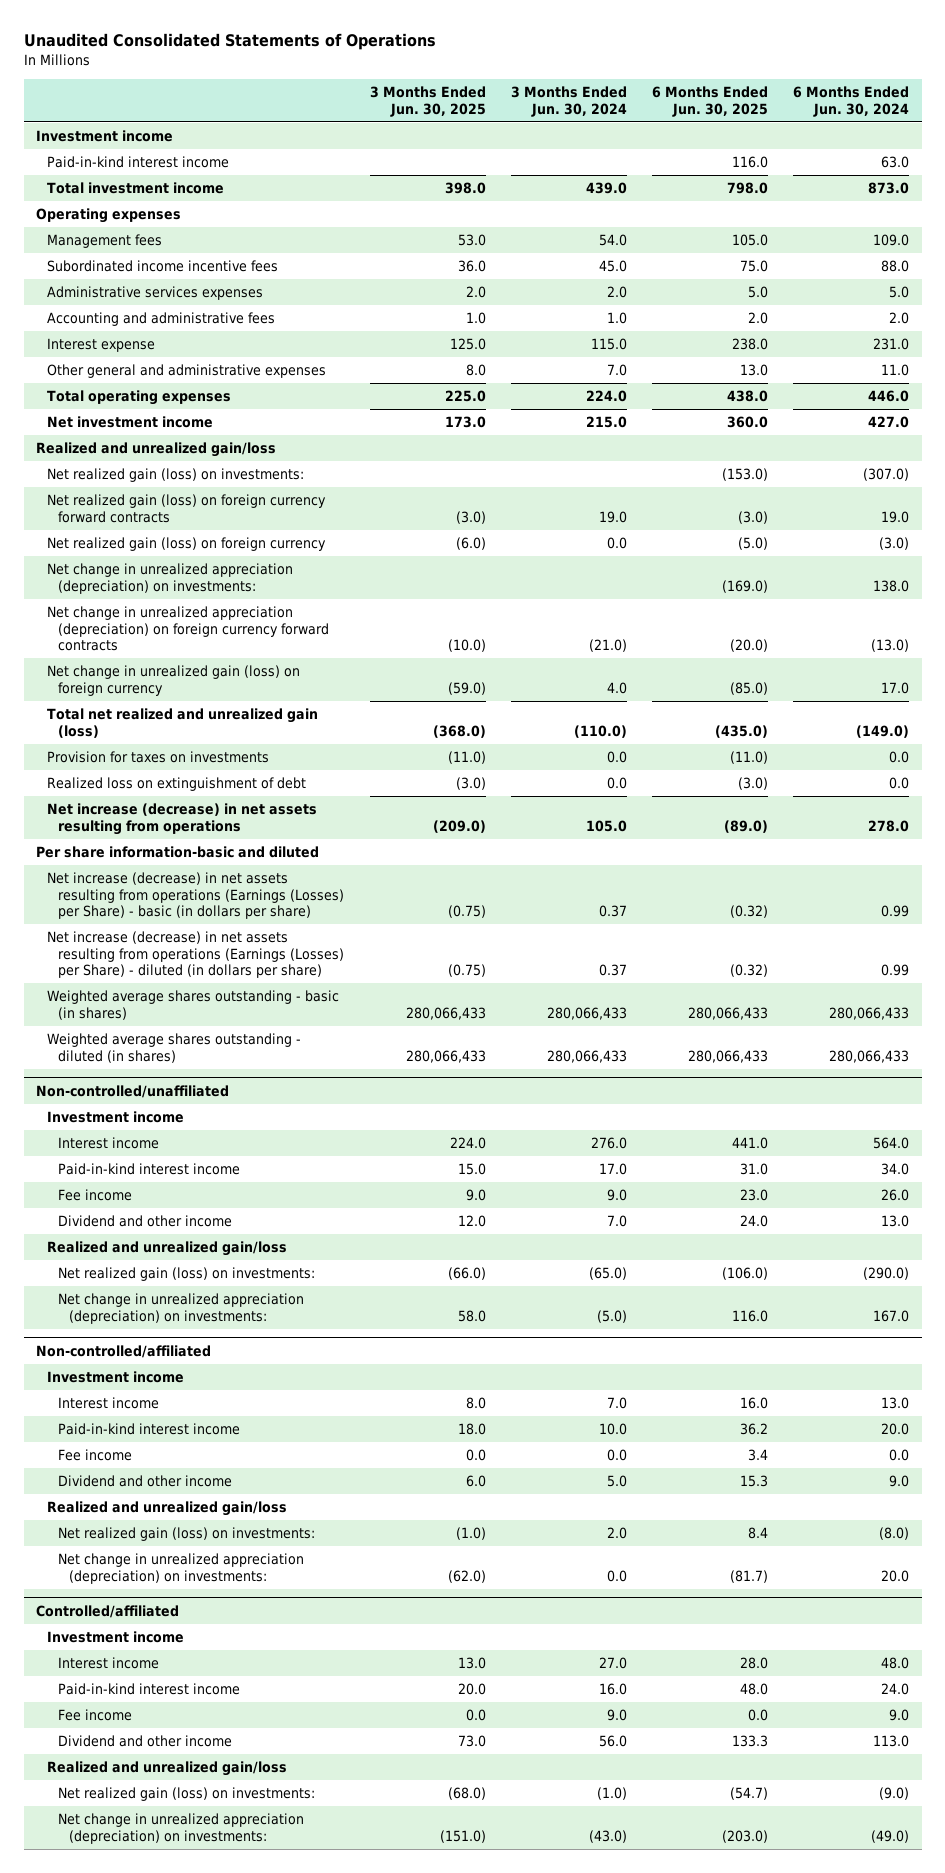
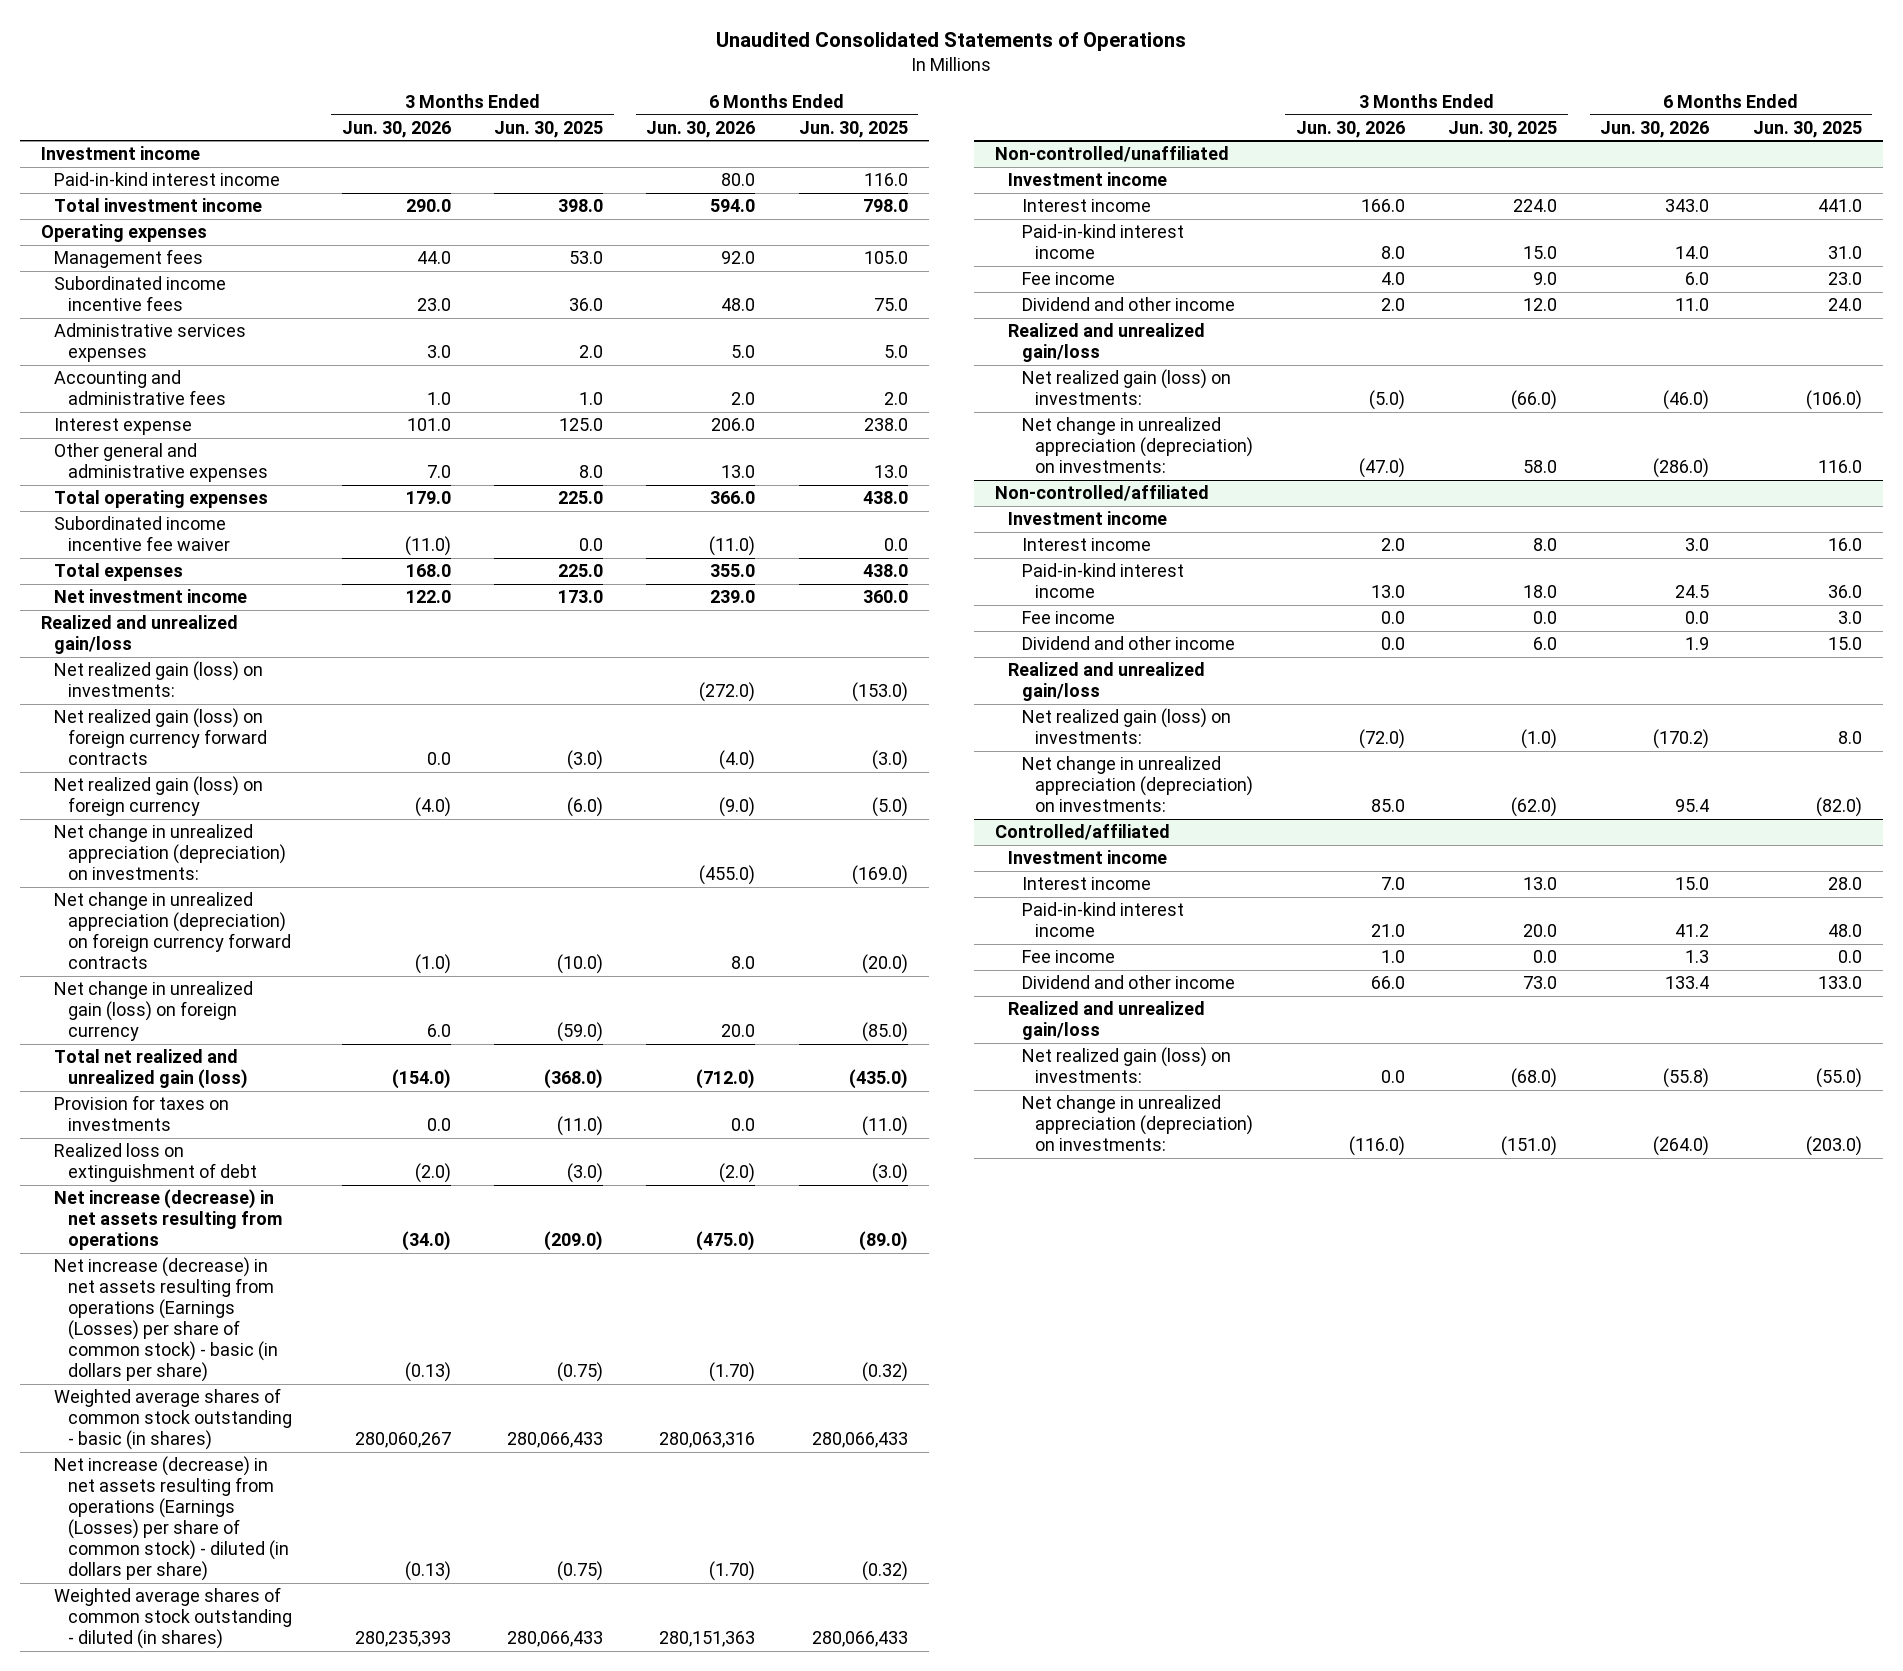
- | 3 Months Ended Jun. 30, 2025 | 3 Months Ended Jun. 30, 2024 | 6 Months Ended Jun. 30, 2025 | 6 Months Ended Jun. 30, 2024
+ | 3 Months Ended Jun. 30, 2026 | 3 Months Ended Jun. 30, 2025 | 6 Months Ended Jun. 30, 2026 | 6 Months Ended Jun. 30, 2025
+ Subordinated income incentive fee waiver | (11.0) | 0.0 | (11.0) | 0.0
+ Total expenses | 168.0 | 225.0 | 355.0 | 438.0
- Per share information-basic and diluted
- Net increase (decrease) in net assets resulting from operations (Earnings (Losses) per Share) - basic (in dollars per share) | (0.75) | 0.37 | (0.32) | 0.99
- Net increase (decrease) in net assets resulting from operations (Earnings (Losses) per Share) - diluted (in dollars per share) | (0.75) | 0.37 | (0.32) | 0.99
- Weighted average shares outstanding - basic (in shares) | 280,066,433 | 280,066,433 | 280,066,433 | 280,066,433
- Weighted average shares outstanding - diluted (in shares) | 280,066,433 | 280,066,433 | 280,066,433 | 280,066,433
+ Net increase (decrease) in net assets resulting from operations (Earnings (Losses) per share of common stock) - basic (in dollars per share) | (0.13) | (0.75) | (1.70) | (0.32)
+ Weighted average shares of common stock outstanding - basic (in shares) | 280,060,267 | 280,066,433 | 280,063,316 | 280,066,433
+ Net increase (decrease) in net assets resulting from operations (Earnings (Losses) per share of common stock) - diluted (in dollars per share) | (0.13) | (0.75) | (1.70) | (0.32)
+ Weighted average shares of common stock outstanding - diluted (in shares) | 280,235,393 | 280,066,433 | 280,151,363 | 280,066,433
@ Non-controlled/affiliated
- Paid-in-kind interest income | 18.0 | 10.0 | 36.2 | 20.0
- Fee income | 0.0 | 0.0 | 3.4 | 0.0
- Dividend and other income | 6.0 | 5.0 | 15.3 | 9.0
+ Paid-in-kind interest income | 13.0 | 18.0 | 24.5 | 36.0
+ Fee income | 0.0 | 0.0 | 0.0 | 3.0
+ Dividend and other income | 0.0 | 6.0 | 1.9 | 15.0
- Net realized gain (loss) on investments: | (1.0) | 2.0 | 8.4 | (8.0)
- Net change in unrealized appreciation (depreciation) on investments: | (62.0) | 0.0 | (81.7) | 20.0
+ Net realized gain (loss) on investments: | (72.0) | (1.0) | (170.2) | 8.0
+ Net change in unrealized appreciation (depreciation) on investments: | 85.0 | (62.0) | 95.4 | (82.0)
@ Controlled/affiliated
- Dividend and other income | 73.0 | 56.0 | 133.3 | 113.0
+ Dividend and other income | 66.0 | 73.0 | 133.4 | 133.0
- Net realized gain (loss) on investments: | (68.0) | (1.0) | (54.7) | (9.0)
+ Net realized gain (loss) on investments: | 0.0 | (68.0) | (55.8) | (55.0)

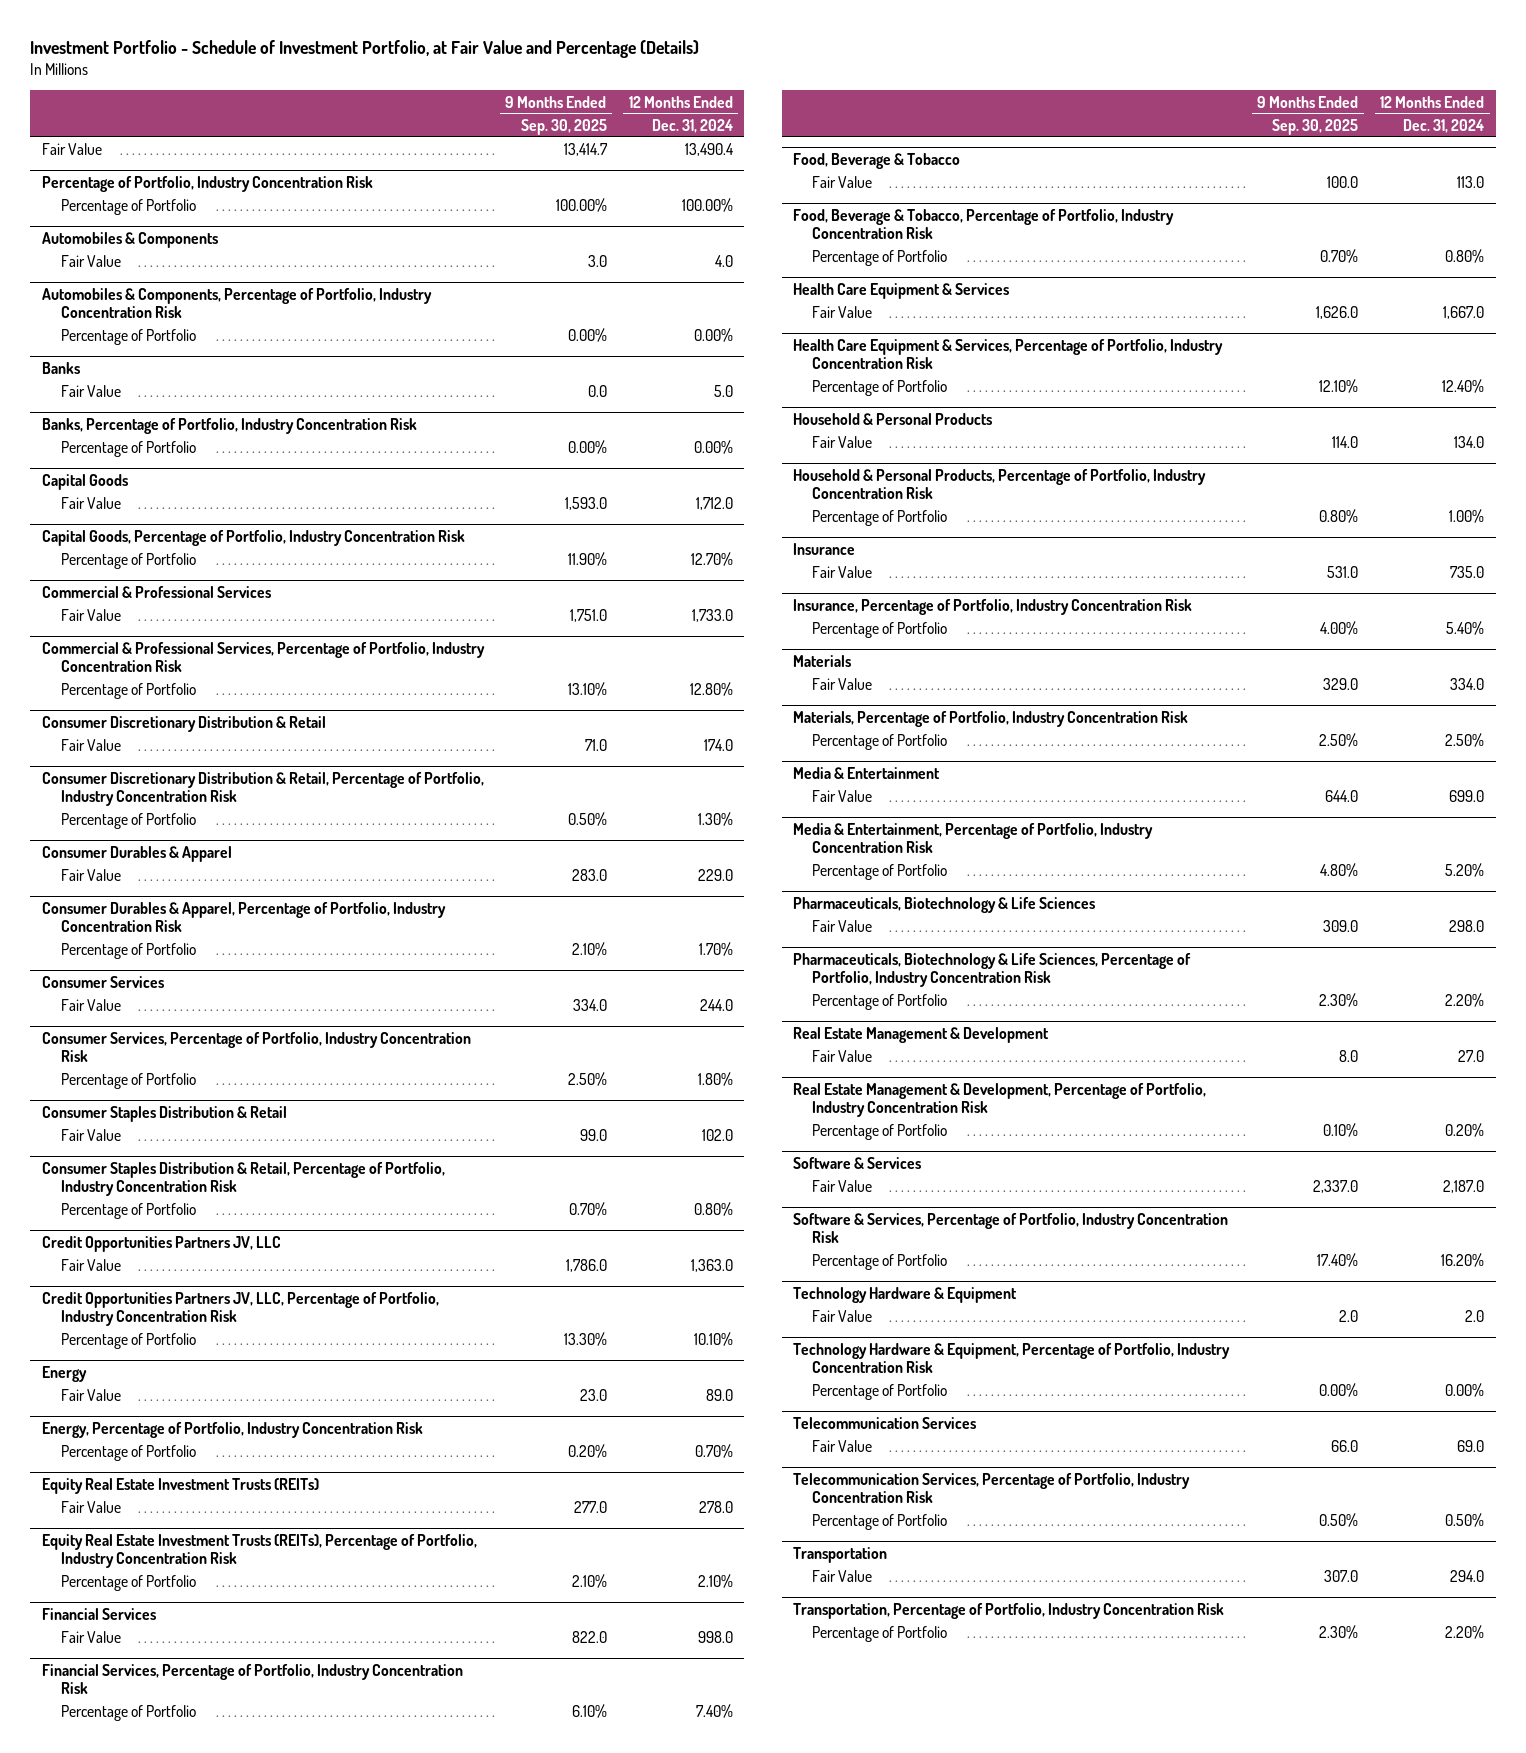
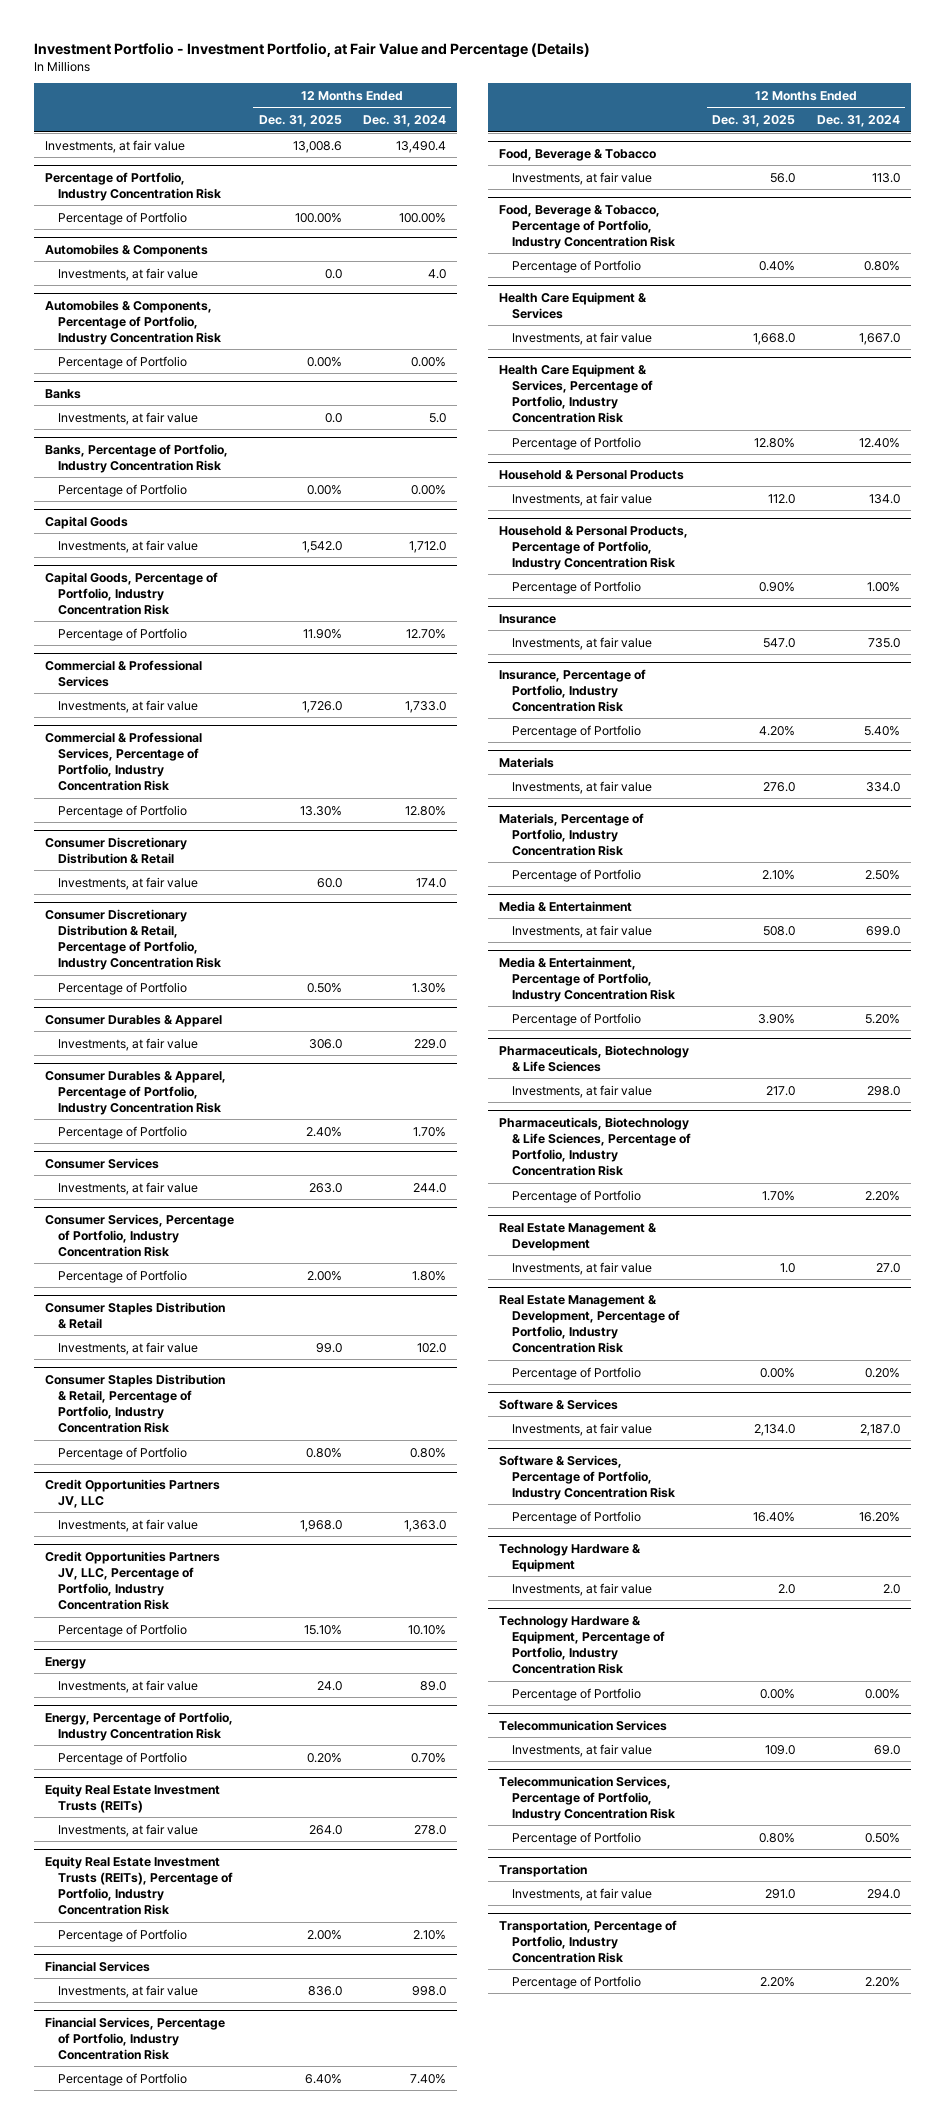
- Investment Portfolio - Schedule of Investment Portfolio, at Fair Value and Percentage (Details)
+ Investment Portfolio - Investment Portfolio, at Fair Value and Percentage (Details)
- | 9 Months Ended Sep. 30, 2025 | 12 Months Ended Dec. 31, 2024
+ | 12 Months Ended Dec. 31, 2025 | 12 Months Ended Dec. 31, 2024
- Fair Value | 13,414.7 | 13,490.4
+ Investments, at fair value | 13,008.6 | 13,490.4
@ Automobiles & Components
- Fair Value | 3.0 | 4.0
+ Investments, at fair value | 0.0 | 4.0
@ Banks
- Fair Value | 0.0 | 5.0
+ Investments, at fair value | 0.0 | 5.0
@ Capital Goods
- Fair Value | 1,593.0 | 1,712.0
+ Investments, at fair value | 1,542.0 | 1,712.0
@ Commercial & Professional Services
- Fair Value | 1,751.0 | 1,733.0
+ Investments, at fair value | 1,726.0 | 1,733.0
@ Consumer Discretionary Distribution & Retail
- Fair Value | 71.0 | 174.0
+ Investments, at fair value | 60.0 | 174.0
@ Consumer Durables & Apparel
- Fair Value | 283.0 | 229.0
+ Investments, at fair value | 306.0 | 229.0
@ Consumer Services
- Fair Value | 334.0 | 244.0
+ Investments, at fair value | 263.0 | 244.0
@ Consumer Staples Distribution & Retail
- Fair Value | 99.0 | 102.0
+ Investments, at fair value | 99.0 | 102.0
@ Credit Opportunities Partners JV, LLC
- Fair Value | 1,786.0 | 1,363.0
+ Investments, at fair value | 1,968.0 | 1,363.0
@ Energy
- Fair Value | 23.0 | 89.0
+ Investments, at fair value | 24.0 | 89.0
@ Equity Real Estate Investment Trusts (REITs)
- Fair Value | 277.0 | 278.0
+ Investments, at fair value | 264.0 | 278.0
@ Financial Services
- Fair Value | 822.0 | 998.0
+ Investments, at fair value | 836.0 | 998.0
@ Food, Beverage & Tobacco
- Fair Value | 100.0 | 113.0
+ Investments, at fair value | 56.0 | 113.0
@ Health Care Equipment & Services
- Fair Value | 1,626.0 | 1,667.0
+ Investments, at fair value | 1,668.0 | 1,667.0
@ Household & Personal Products
- Fair Value | 114.0 | 134.0
+ Investments, at fair value | 112.0 | 134.0
@ Insurance
- Fair Value | 531.0 | 735.0
+ Investments, at fair value | 547.0 | 735.0
@ Materials
- Fair Value | 329.0 | 334.0
+ Investments, at fair value | 276.0 | 334.0
@ Media & Entertainment
- Fair Value | 644.0 | 699.0
+ Investments, at fair value | 508.0 | 699.0
@ Pharmaceuticals, Biotechnology & Life Sciences
- Fair Value | 309.0 | 298.0
+ Investments, at fair value | 217.0 | 298.0
@ Real Estate Management & Development
- Fair Value | 8.0 | 27.0
+ Investments, at fair value | 1.0 | 27.0
@ Software & Services
- Fair Value | 2,337.0 | 2,187.0
+ Investments, at fair value | 2,134.0 | 2,187.0
@ Technology Hardware & Equipment
- Fair Value | 2.0 | 2.0
+ Investments, at fair value | 2.0 | 2.0
@ Telecommunication Services
- Fair Value | 66.0 | 69.0
+ Investments, at fair value | 109.0 | 69.0
@ Transportation
- Fair Value | 307.0 | 294.0
+ Investments, at fair value | 291.0 | 294.0

